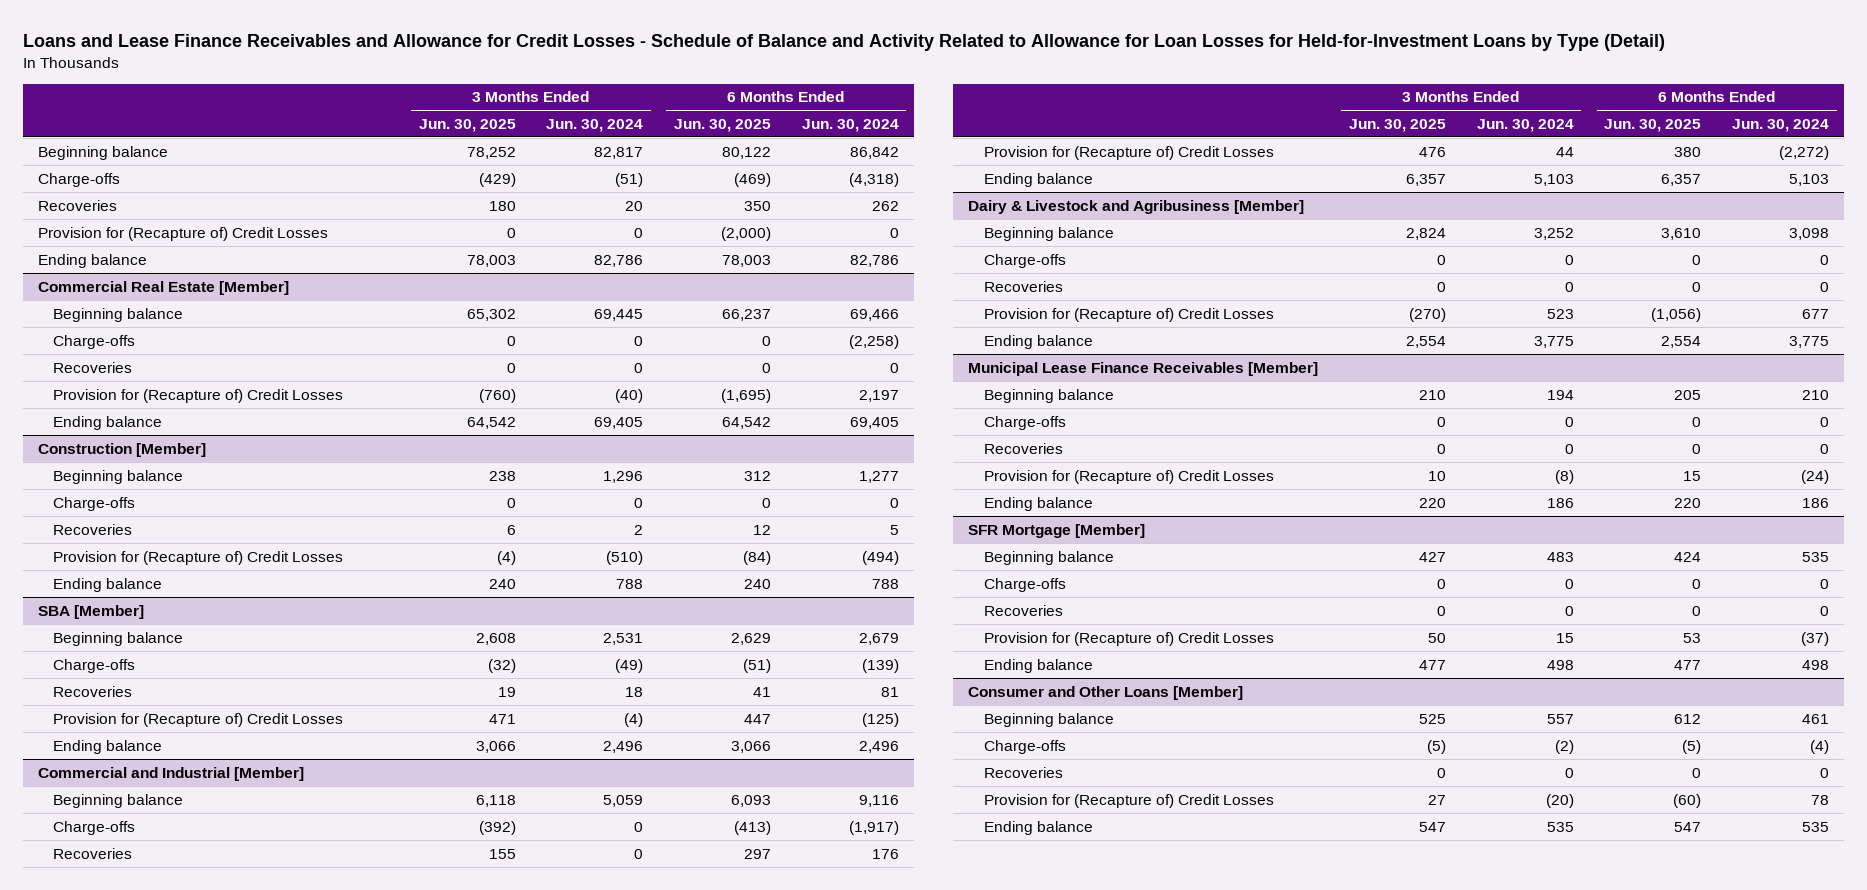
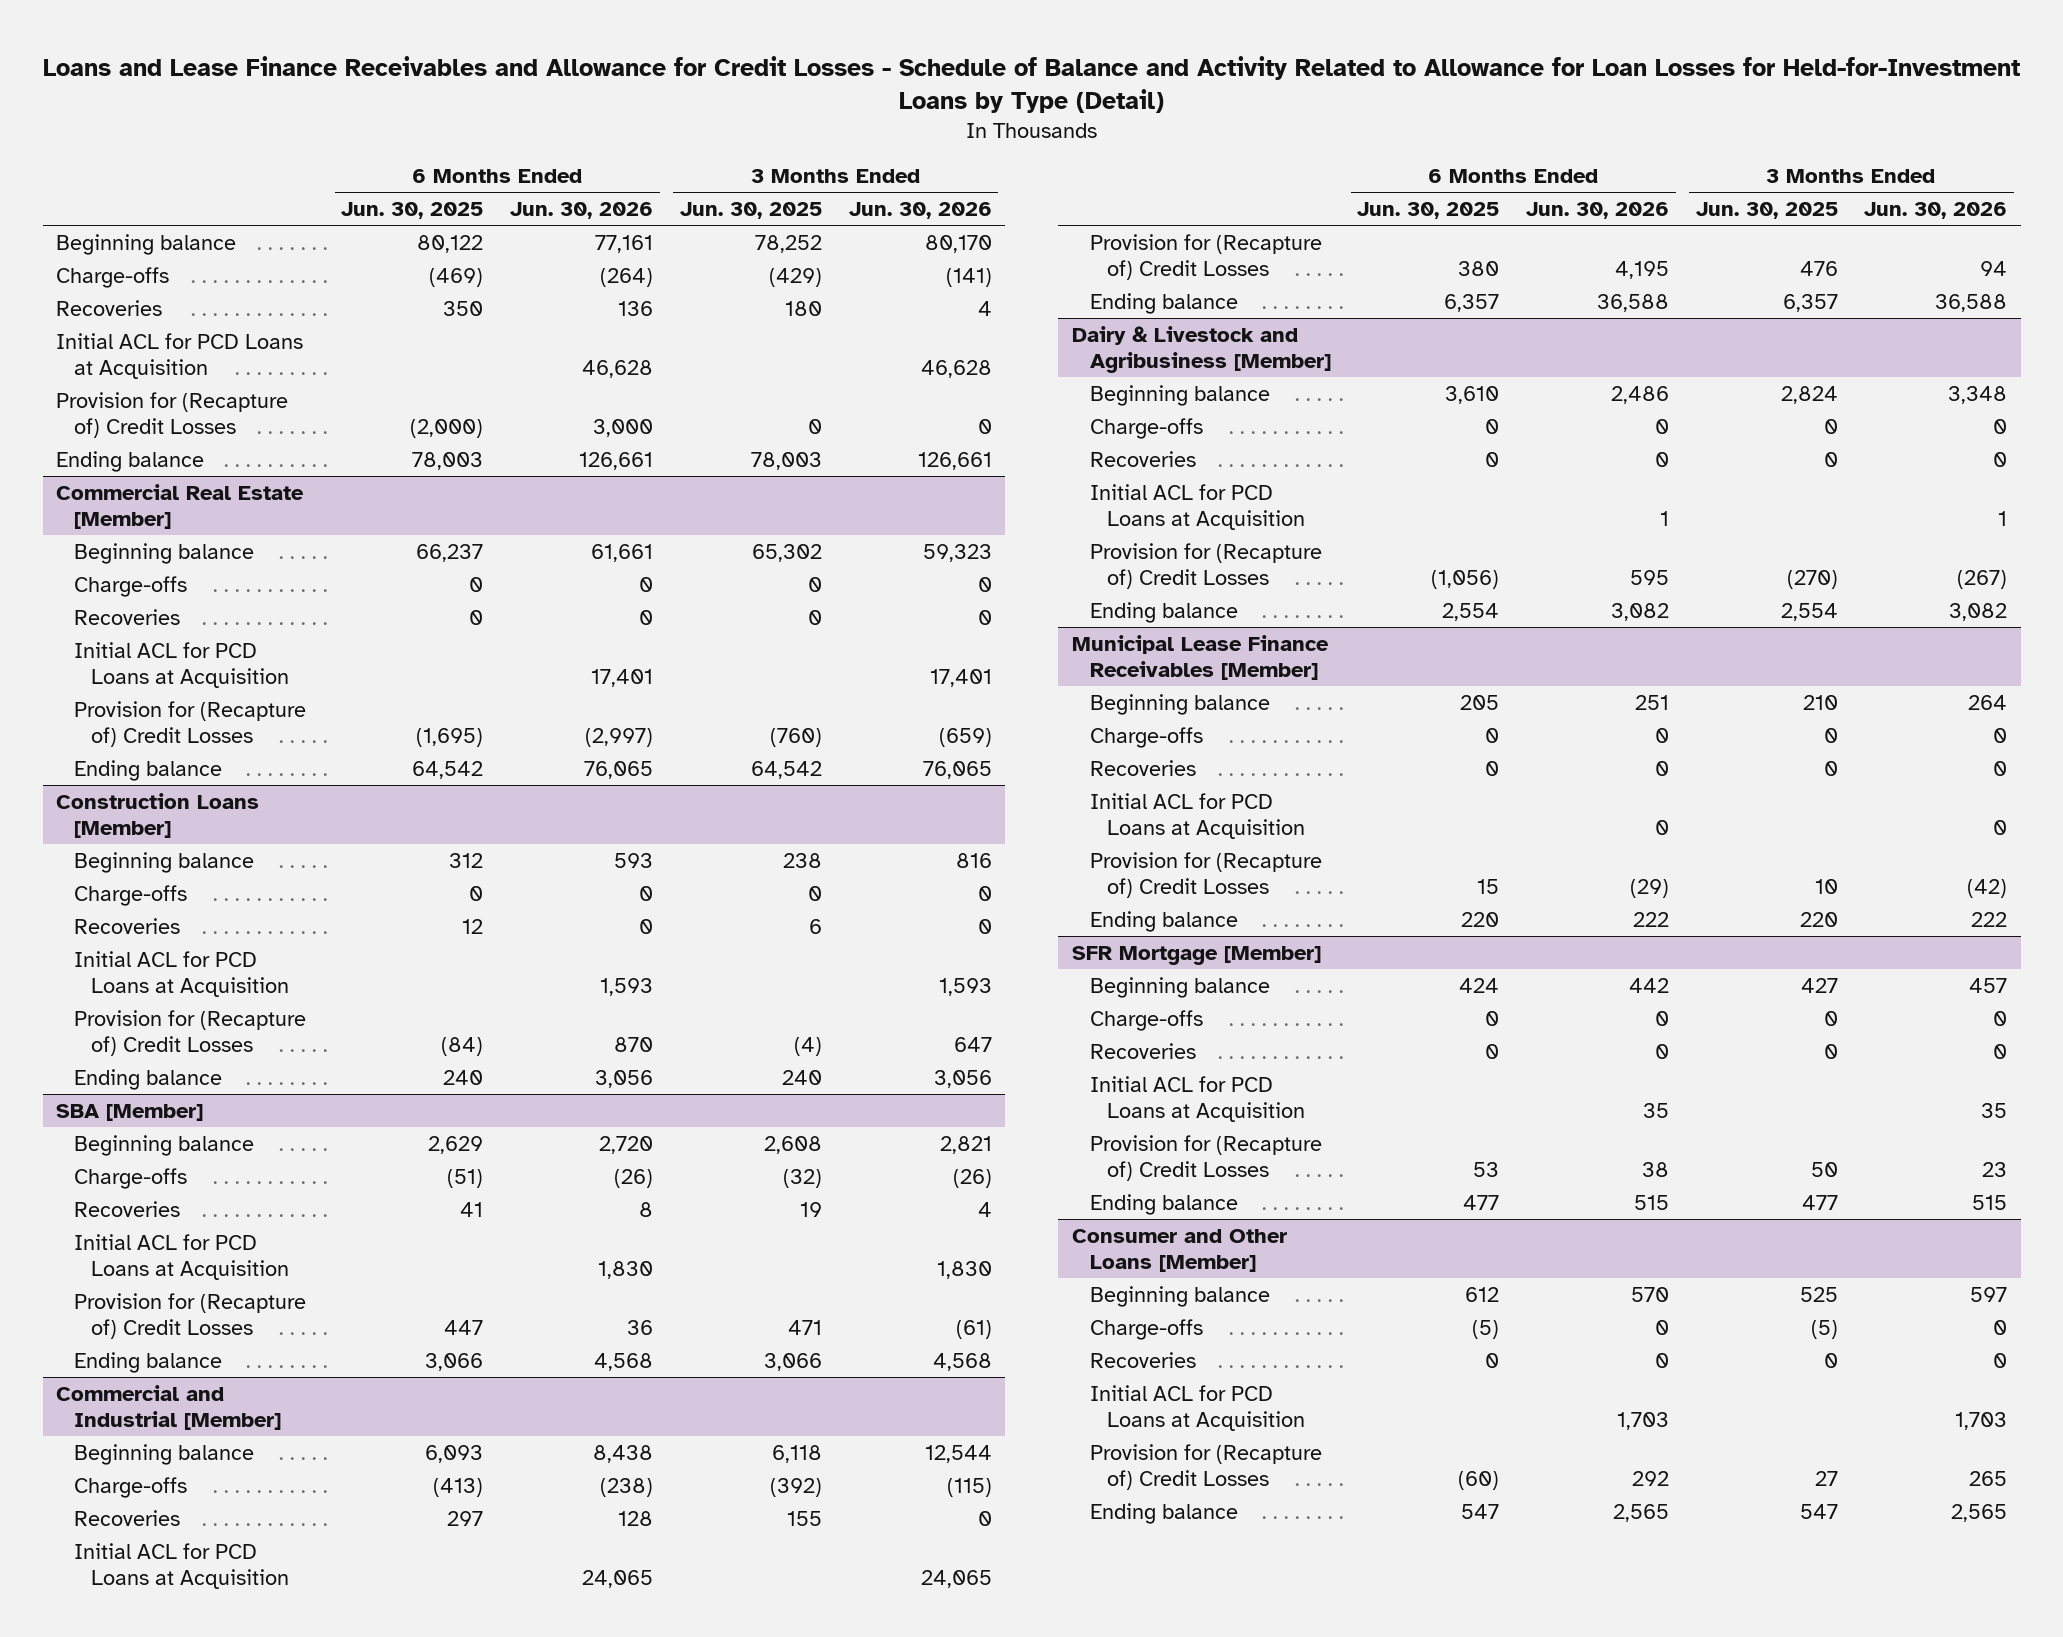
- | 3 Months Ended Jun. 30, 2025 | 3 Months Ended Jun. 30, 2024 | 6 Months Ended Jun. 30, 2025 | 6 Months Ended Jun. 30, 2024
+ | 6 Months Ended Jun. 30, 2025 | 6 Months Ended Jun. 30, 2026 | 3 Months Ended Jun. 30, 2025 | 3 Months Ended Jun. 30, 2026
+ Initial ACL for PCD Loans at Acquisition | | 46,628 | | 46,628
@ Commercial Real Estate [Member]
+ Initial ACL for PCD Loans at Acquisition | | 17,401 | | 17,401
- Construction [Member]
+ Construction Loans [Member]
+ Initial ACL for PCD Loans at Acquisition | | 1,593 | | 1,593
@ SBA [Member]
+ Initial ACL for PCD Loans at Acquisition | | 1,830 | | 1,830
@ Commercial and Industrial [Member]
+ Initial ACL for PCD Loans at Acquisition | | 24,065 | | 24,065
@ Dairy & Livestock and Agribusiness [Member]
+ Initial ACL for PCD Loans at Acquisition | | 1 | | 1
@ Municipal Lease Finance Receivables [Member]
+ Initial ACL for PCD Loans at Acquisition | | 0 | | 0
@ SFR Mortgage [Member]
+ Initial ACL for PCD Loans at Acquisition | | 35 | | 35
@ Consumer and Other Loans [Member]
+ Initial ACL for PCD Loans at Acquisition | | 1,703 | | 1,703

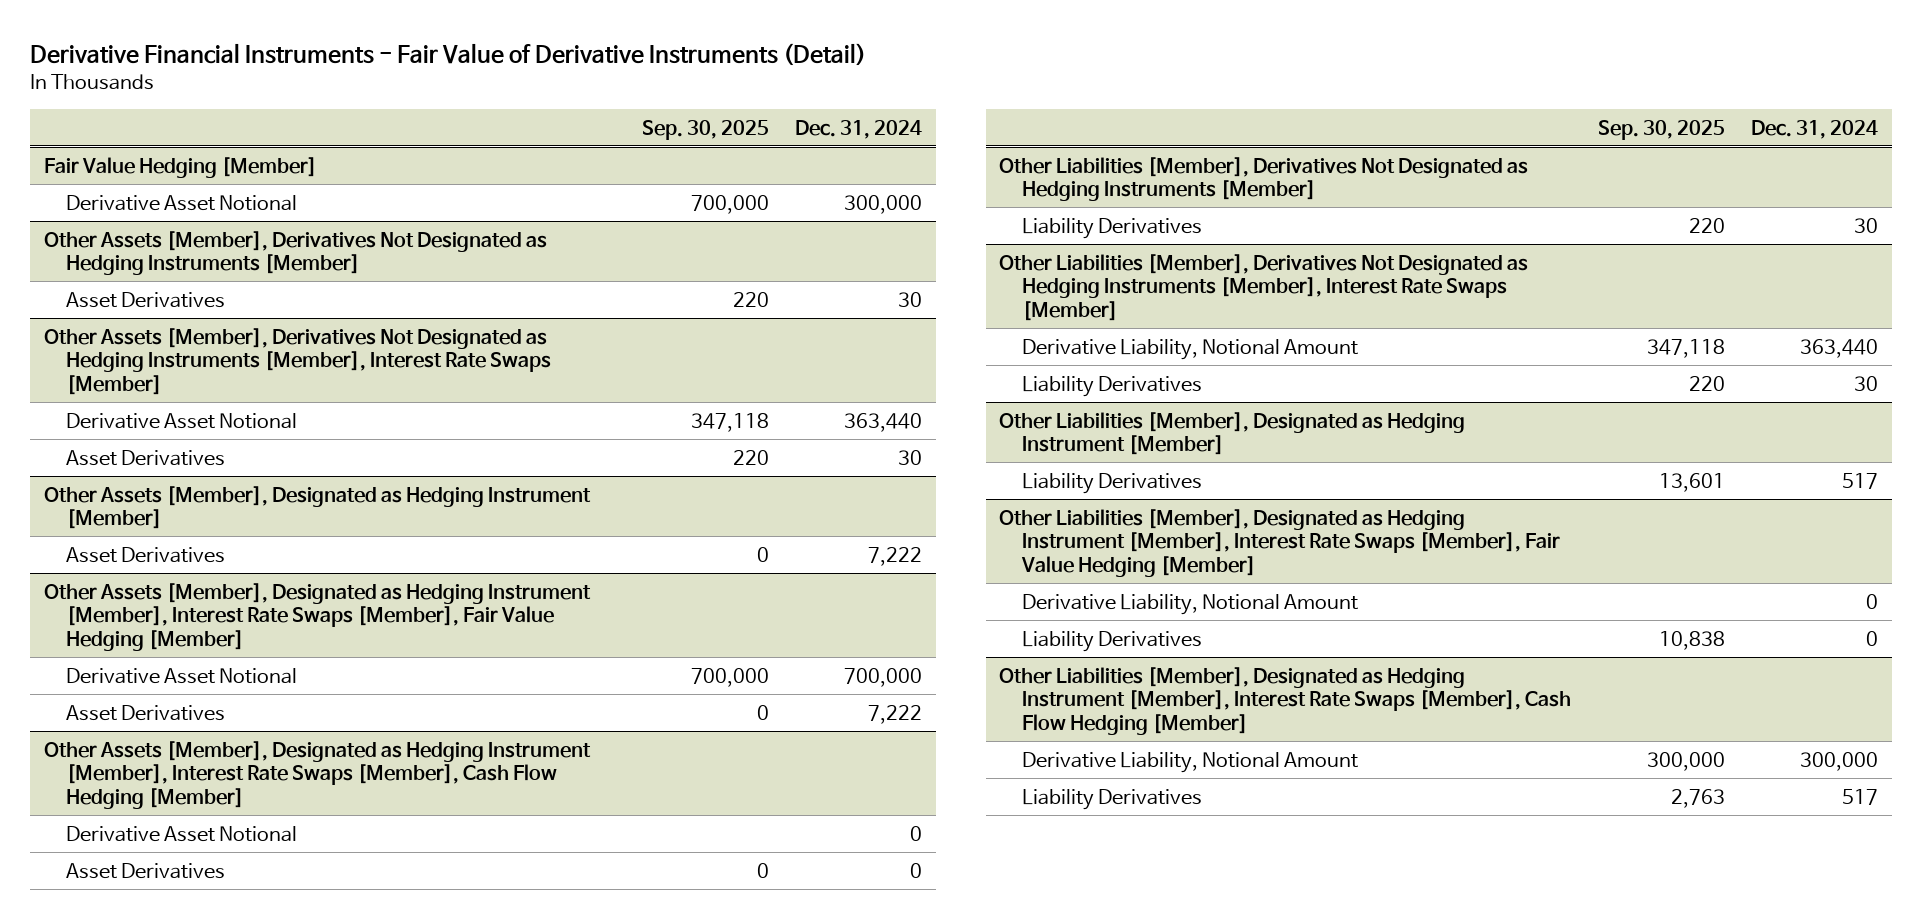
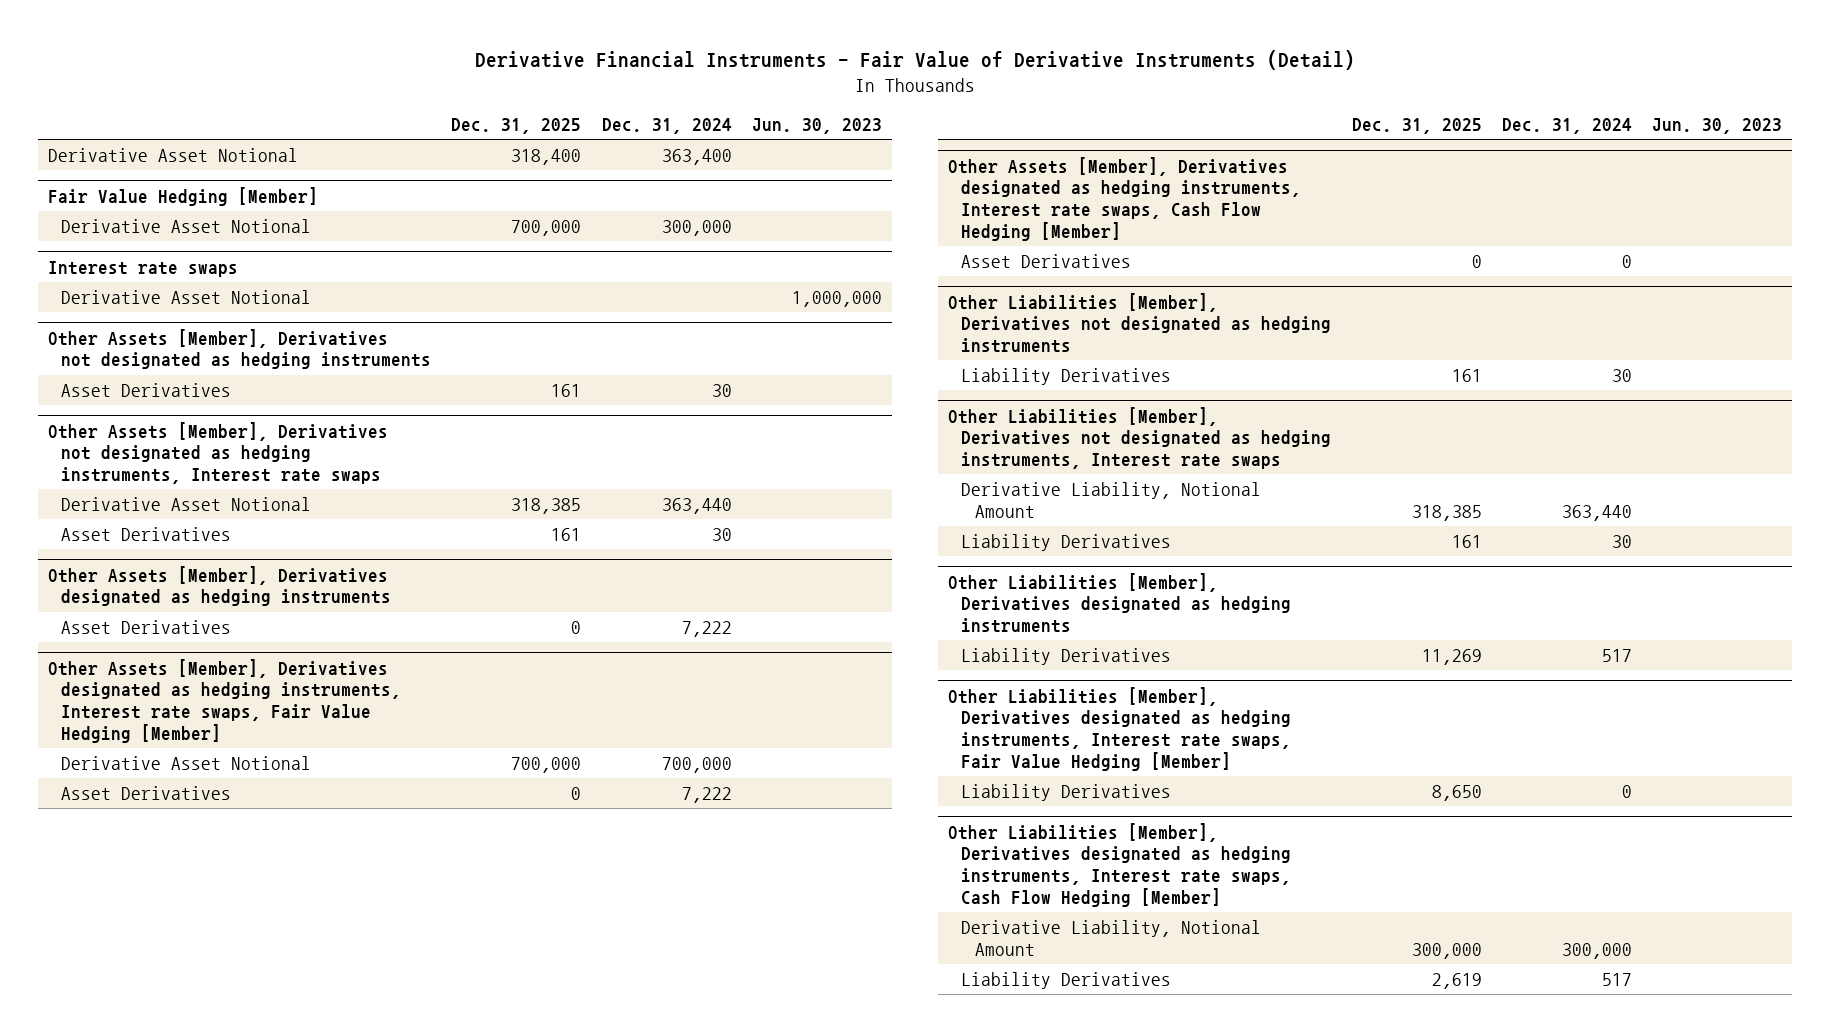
- | Sep. 30, 2025 | Dec. 31, 2024
+ | Dec. 31, 2025 | Dec. 31, 2024 | Jun. 30, 2023
+ Derivative Asset Notional | 318,400 | 363,400 |
- Other Assets [Member], Derivatives Not Designated as Hedging Instruments [Member]
+ Interest rate swaps
+ Derivative Asset Notional | | | 1,000,000
+ Other Assets [Member], Derivatives not designated as hedging instruments
- Other Assets [Member], Derivatives Not Designated as Hedging Instruments [Member], Interest Rate Swaps [Member]
+ Other Assets [Member], Derivatives not designated as hedging instruments, Interest rate swaps
- Other Assets [Member], Designated as Hedging Instrument [Member]
+ Other Assets [Member], Derivatives designated as hedging instruments
- Other Assets [Member], Designated as Hedging Instrument [Member], Interest Rate Swaps [Member], Fair Value Hedging [Member]
+ Other Assets [Member], Derivatives designated as hedging instruments, Interest rate swaps, Fair Value Hedging [Member]
- Other Assets [Member], Designated as Hedging Instrument [Member], Interest Rate Swaps [Member], Cash Flow Hedging [Member]
- Derivative Asset Notional | | 0
+ Other Assets [Member], Derivatives designated as hedging instruments, Interest rate swaps, Cash Flow Hedging [Member]
- Other Liabilities [Member], Derivatives Not Designated as Hedging Instruments [Member]
+ Other Liabilities [Member], Derivatives not designated as hedging instruments
- Other Liabilities [Member], Derivatives Not Designated as Hedging Instruments [Member], Interest Rate Swaps [Member]
+ Other Liabilities [Member], Derivatives not designated as hedging instruments, Interest rate swaps
- Other Liabilities [Member], Designated as Hedging Instrument [Member]
+ Other Liabilities [Member], Derivatives designated as hedging instruments
- Other Liabilities [Member], Designated as Hedging Instrument [Member], Interest Rate Swaps [Member], Fair Value Hedging [Member]
- Derivative Liability, Notional Amount | | 0
+ Other Liabilities [Member], Derivatives designated as hedging instruments, Interest rate swaps, Fair Value Hedging [Member]
- Other Liabilities [Member], Designated as Hedging Instrument [Member], Interest Rate Swaps [Member], Cash Flow Hedging [Member]
+ Other Liabilities [Member], Derivatives designated as hedging instruments, Interest rate swaps, Cash Flow Hedging [Member]

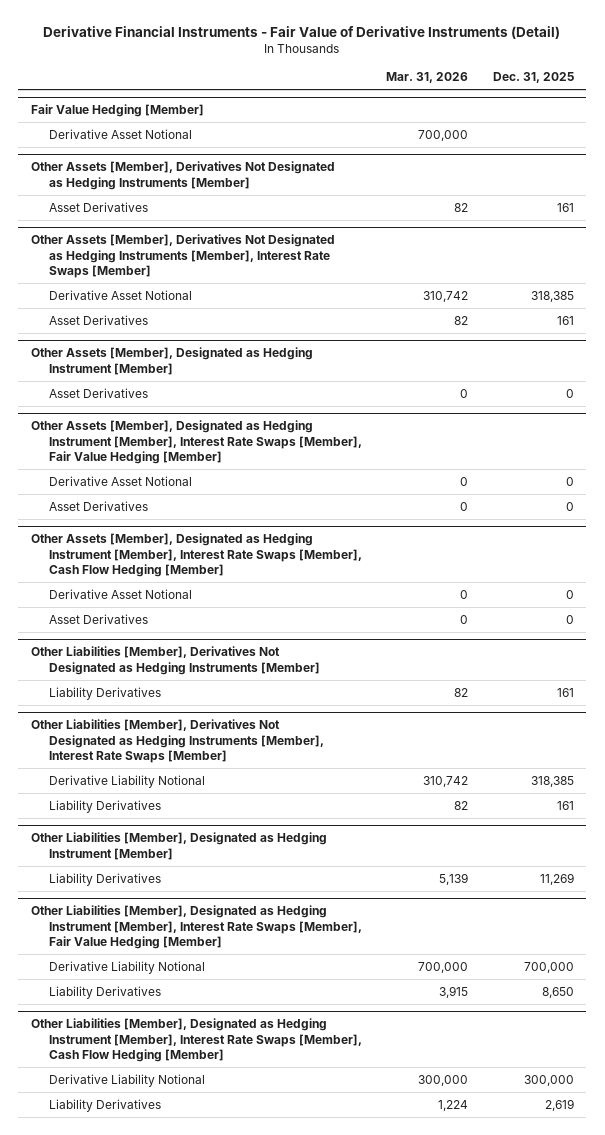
- | Dec. 31, 2025 | Dec. 31, 2024 | Jun. 30, 2023
+ | Mar. 31, 2026 | Dec. 31, 2025
- Derivative Asset Notional | 318,400 | 363,400 |
@ Fair Value Hedging [Member]
- Derivative Asset Notional | 700,000 | 300,000 |
- Interest rate swaps
- Other Assets [Member], Derivatives not designated as hedging instruments
+ Other Assets [Member], Derivatives Not Designated as Hedging Instruments [Member]
- Other Assets [Member], Derivatives not designated as hedging instruments, Interest rate swaps
+ Other Assets [Member], Derivatives Not Designated as Hedging Instruments [Member], Interest Rate Swaps [Member]
- Other Assets [Member], Derivatives designated as hedging instruments
+ Other Assets [Member], Designated as Hedging Instrument [Member]
- Other Assets [Member], Derivatives designated as hedging instruments, Interest rate swaps, Fair Value Hedging [Member]
- Derivative Asset Notional | 700,000 | 700,000 |
+ Other Assets [Member], Designated as Hedging Instrument [Member], Interest Rate Swaps [Member], Fair Value Hedging [Member]
+ Derivative Asset Notional | 0 | 0
- Other Assets [Member], Derivatives designated as hedging instruments, Interest rate swaps, Cash Flow Hedging [Member]
+ Other Assets [Member], Designated as Hedging Instrument [Member], Interest Rate Swaps [Member], Cash Flow Hedging [Member]
+ Derivative Asset Notional | 0 | 0
- Other Liabilities [Member], Derivatives not designated as hedging instruments
+ Other Liabilities [Member], Derivatives Not Designated as Hedging Instruments [Member]
- Other Liabilities [Member], Derivatives not designated as hedging instruments, Interest rate swaps
- Derivative Liability, Notional Amount | 318,385 | 363,440 |
+ Other Liabilities [Member], Derivatives Not Designated as Hedging Instruments [Member], Interest Rate Swaps [Member]
+ Derivative Liability Notional | 310,742 | 318,385
- Other Liabilities [Member], Derivatives designated as hedging instruments
+ Other Liabilities [Member], Designated as Hedging Instrument [Member]
- Other Liabilities [Member], Derivatives designated as hedging instruments, Interest rate swaps, Fair Value Hedging [Member]
+ Other Liabilities [Member], Designated as Hedging Instrument [Member], Interest Rate Swaps [Member], Fair Value Hedging [Member]
+ Derivative Liability Notional | 700,000 | 700,000
- Other Liabilities [Member], Derivatives designated as hedging instruments, Interest rate swaps, Cash Flow Hedging [Member]
- Derivative Liability, Notional Amount | 300,000 | 300,000 |
+ Other Liabilities [Member], Designated as Hedging Instrument [Member], Interest Rate Swaps [Member], Cash Flow Hedging [Member]
+ Derivative Liability Notional | 300,000 | 300,000

